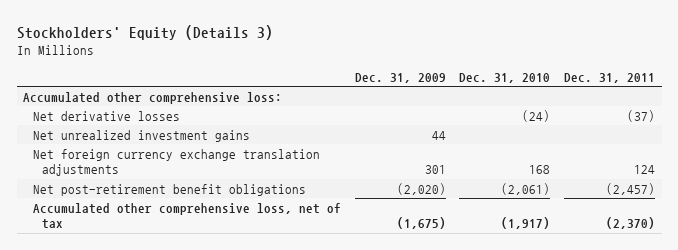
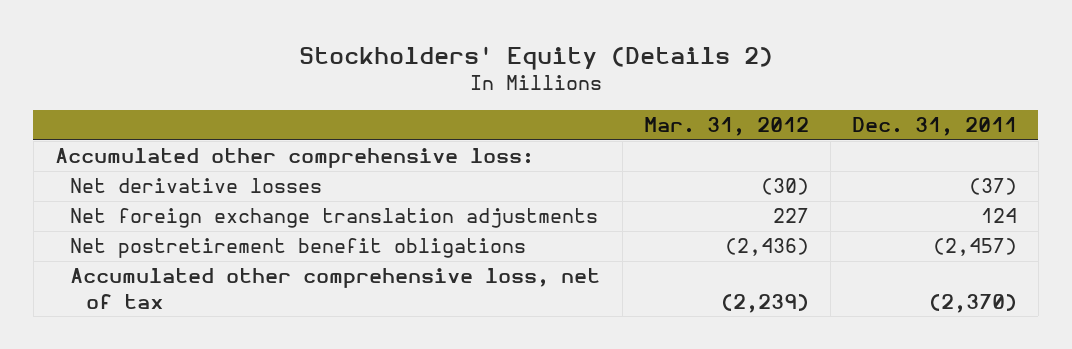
- Stockholders' Equity (Details 3)
+ Stockholders' Equity (Details 2)
- | Dec. 31, 2009 | Dec. 31, 2010 | Dec. 31, 2011
+ | Mar. 31, 2012 | Dec. 31, 2011
- Net unrealized investment gains | 44 | |
- Net foreign currency exchange translation adjustments | 301 | 168 | 124
- Net post-retirement benefit obligations | (2,020) | (2,061) | (2,457)
+ Net foreign exchange translation adjustments | 227 | 124
+ Net postretirement benefit obligations | (2,436) | (2,457)

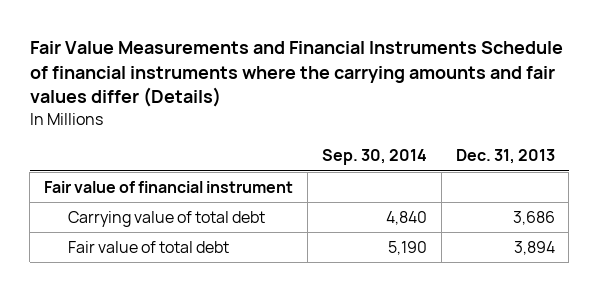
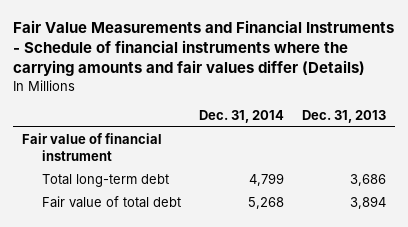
- Fair Value Measurements and Financial Instruments Schedule of financial instruments where the carrying amounts and fair values differ (Details)
+ Fair Value Measurements and Financial Instruments - Schedule of financial instruments where the carrying amounts and fair values differ (Details)
- | Sep. 30, 2014 | Dec. 31, 2013
+ | Dec. 31, 2014 | Dec. 31, 2013
- Carrying value of total debt | 4,840 | 3,686
+ Total long-term debt | 4,799 | 3,686

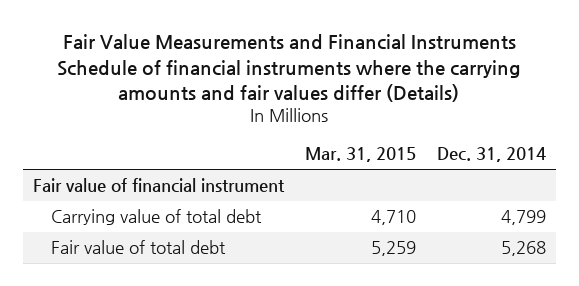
- Fair Value Measurements and Financial Instruments - Schedule of financial instruments where the carrying amounts and fair values differ (Details)
+ Fair Value Measurements and Financial Instruments Schedule of financial instruments where the carrying amounts and fair values differ (Details)
- | Dec. 31, 2014 | Dec. 31, 2013
+ | Mar. 31, 2015 | Dec. 31, 2014
- Total long-term debt | 4,799 | 3,686
+ Carrying value of total debt | 4,710 | 4,799

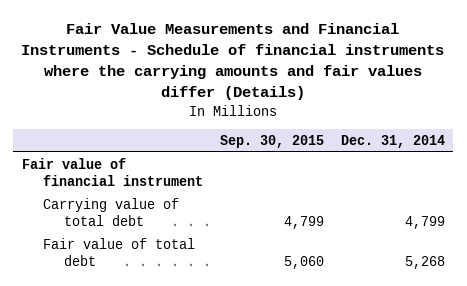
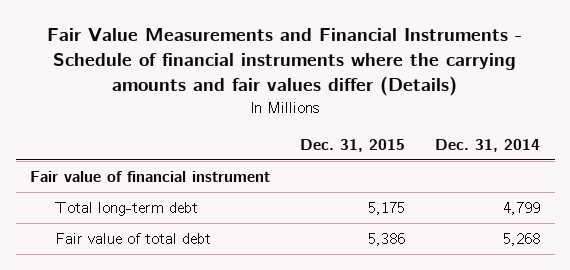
- | Sep. 30, 2015 | Dec. 31, 2014
+ | Dec. 31, 2015 | Dec. 31, 2014
- Carrying value of total debt | 4,799 | 4,799
+ Total long-term debt | 5,175 | 4,799

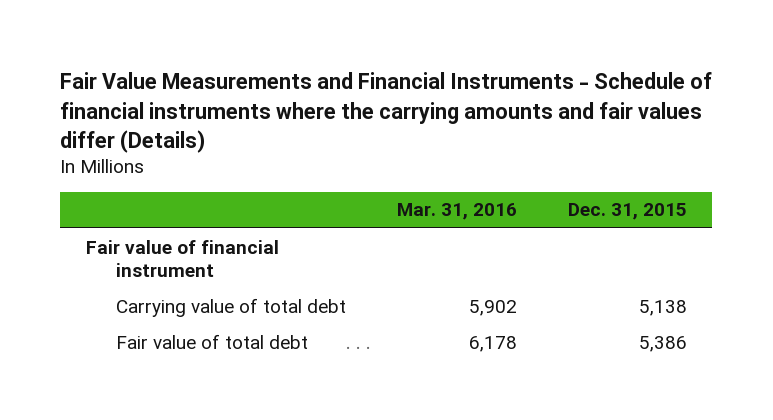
- | Dec. 31, 2015 | Dec. 31, 2014
+ | Mar. 31, 2016 | Dec. 31, 2015
- Total long-term debt | 5,175 | 4,799
+ Carrying value of total debt | 5,902 | 5,138

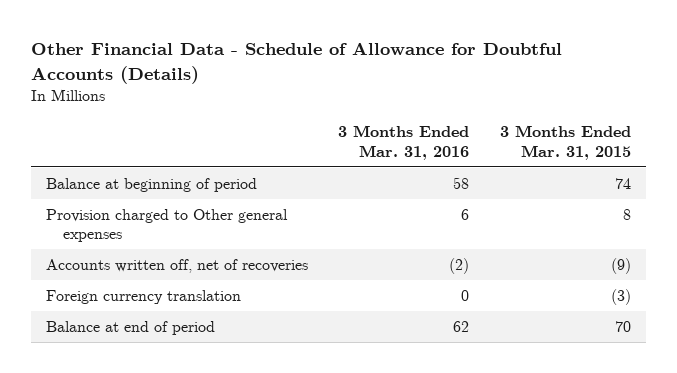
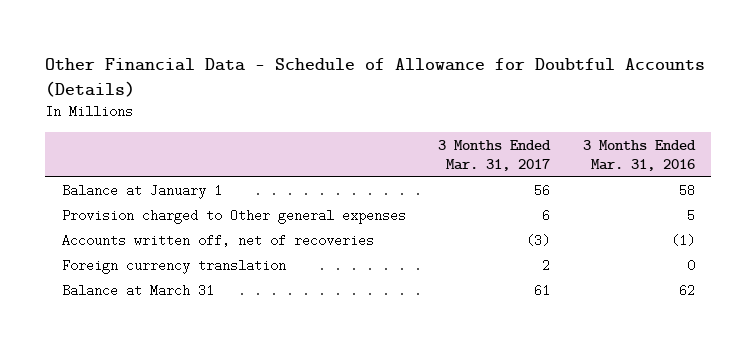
- | 3 Months Ended Mar. 31, 2016 | 3 Months Ended Mar. 31, 2015
+ | 3 Months Ended Mar. 31, 2017 | 3 Months Ended Mar. 31, 2016
- Balance at beginning of period | 58 | 74
- Provision charged to Other general expenses | 6 | 8
- Accounts written off, net of recoveries | (2) | (9)
+ Balance at January 1 | 56 | 58
+ Provision charged to Other general expenses | 6 | 5
+ Accounts written off, net of recoveries | (3) | (1)
- Balance at end of period | 62 | 70
+ Balance at March 31 | 61 | 62

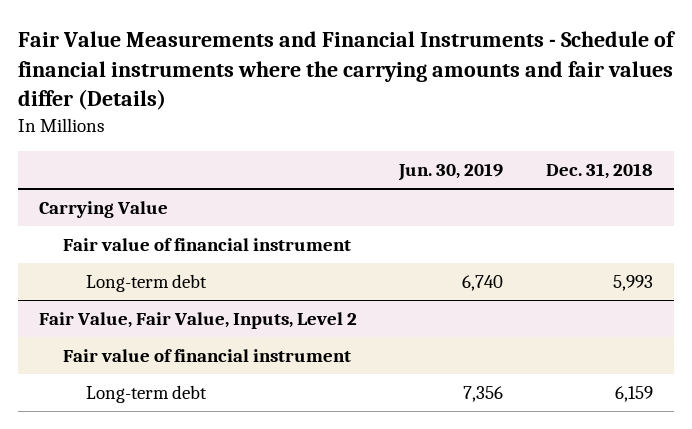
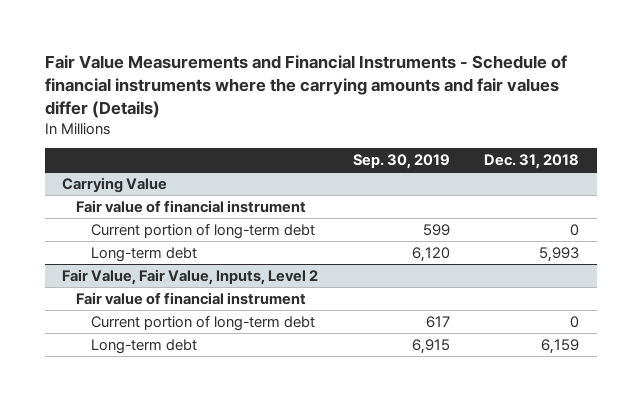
- | Jun. 30, 2019 | Dec. 31, 2018
+ | Sep. 30, 2019 | Dec. 31, 2018
@ Carrying Value
+ Current portion of long-term debt | 599 | 0
@ Fair Value, Fair Value, Inputs, Level 2
+ Current portion of long-term debt | 617 | 0

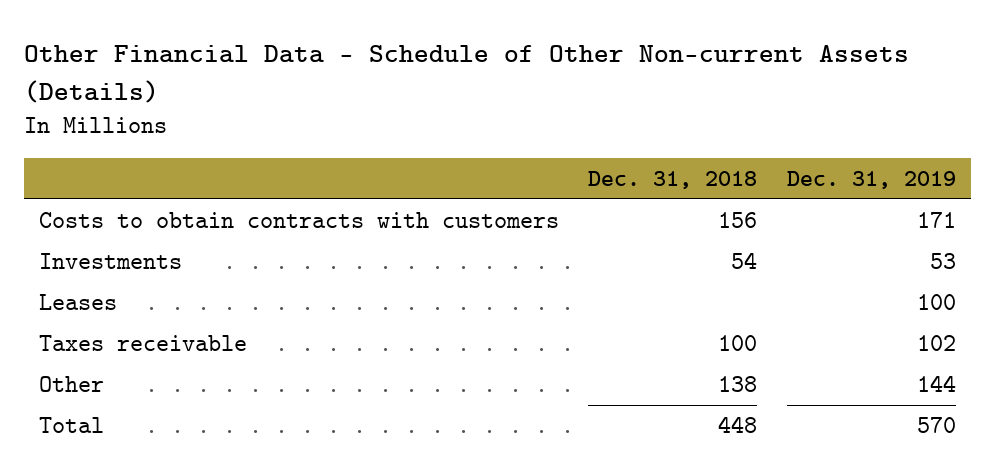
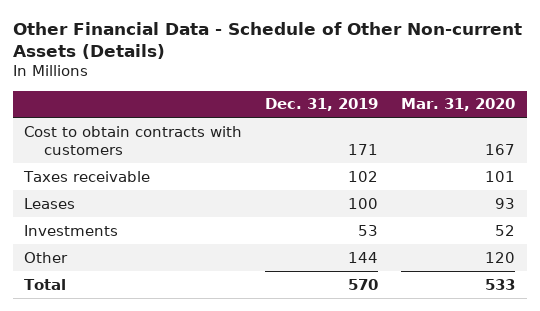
- | Dec. 31, 2018 | Dec. 31, 2019
+ | Dec. 31, 2019 | Mar. 31, 2020
- Costs to obtain contracts with customers | 156 | 171
+ Cost to obtain contracts with customers | 171 | 167
moved down: Leases | 100 | 93
moved down: Investments | 53 | 52

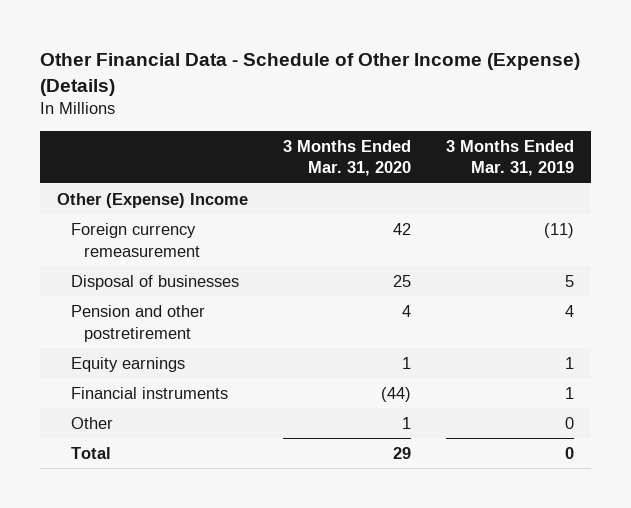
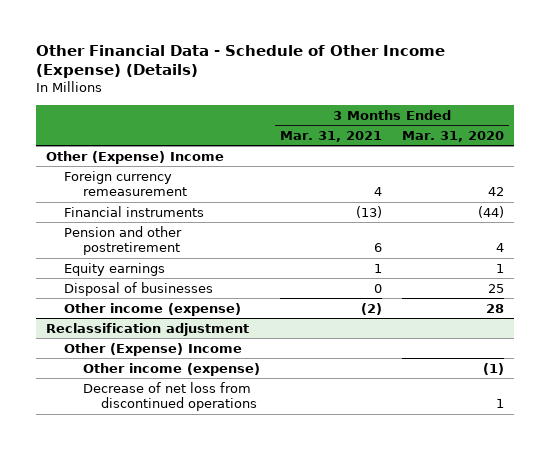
- | 3 Months Ended Mar. 31, 2020 | 3 Months Ended Mar. 31, 2019
+ | 3 Months Ended Mar. 31, 2021 | 3 Months Ended Mar. 31, 2020
moved up: Financial instruments | (13) | (44)
- Other | 1 | 0
- Total | 29 | 0
moved down: Disposal of businesses | 0 | 25
+ Other income (expense) | (2) | 28
+ Reclassification adjustment
+ Other (Expense) Income
+ Other income (expense) | | (1)
+ Decrease of net loss from discontinued operations | | 1

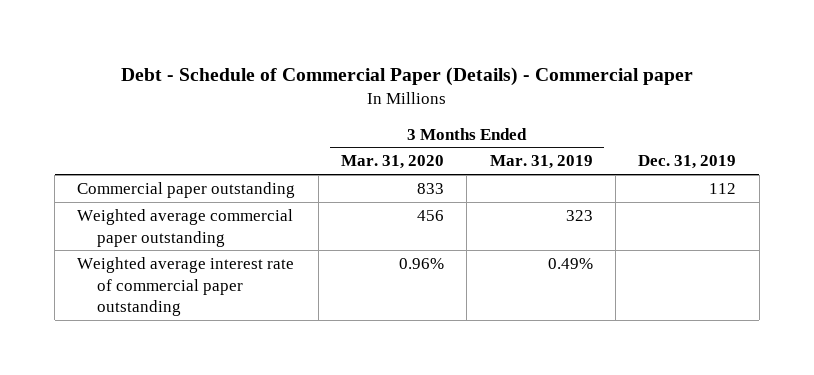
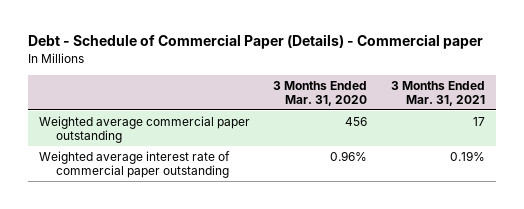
- | 3 Months Ended Mar. 31, 2020 | 3 Months Ended Mar. 31, 2019 | Dec. 31, 2019
+ | 3 Months Ended Mar. 31, 2020 | 3 Months Ended Mar. 31, 2021
- Commercial paper outstanding | 833 | | 112

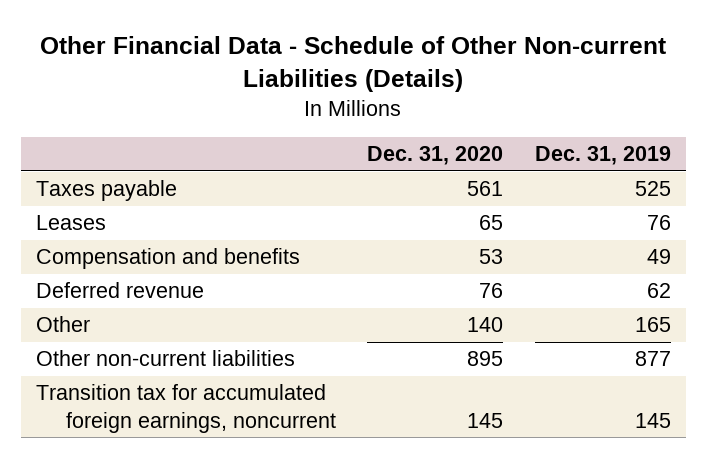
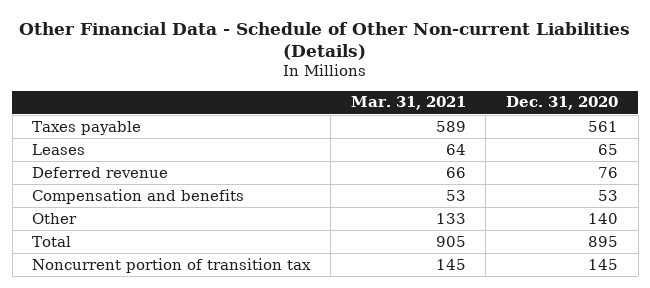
- | Dec. 31, 2020 | Dec. 31, 2019
+ | Mar. 31, 2021 | Dec. 31, 2020
moved down: Compensation and benefits | 53 | 53
- Other non-current liabilities | 895 | 877
- Transition tax for accumulated foreign earnings, noncurrent | 145 | 145
+ Total | 905 | 895
+ Noncurrent portion of transition tax | 145 | 145

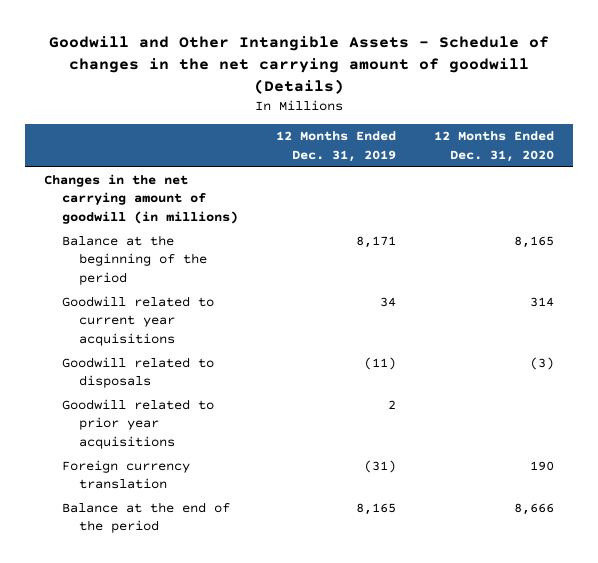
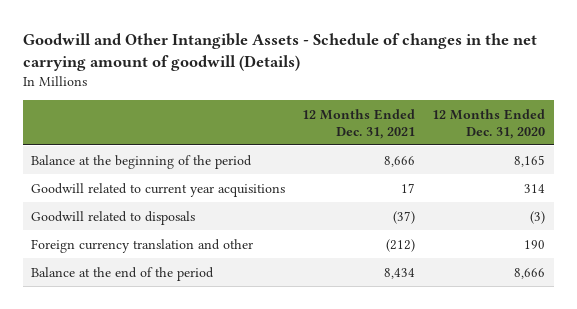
- | 12 Months Ended Dec. 31, 2019 | 12 Months Ended Dec. 31, 2020
+ | 12 Months Ended Dec. 31, 2021 | 12 Months Ended Dec. 31, 2020
- Changes in the net carrying amount of goodwill (in millions)
- Goodwill related to prior year acquisitions | 2 |
- Foreign currency translation | (31) | 190
+ Foreign currency translation and other | (212) | 190

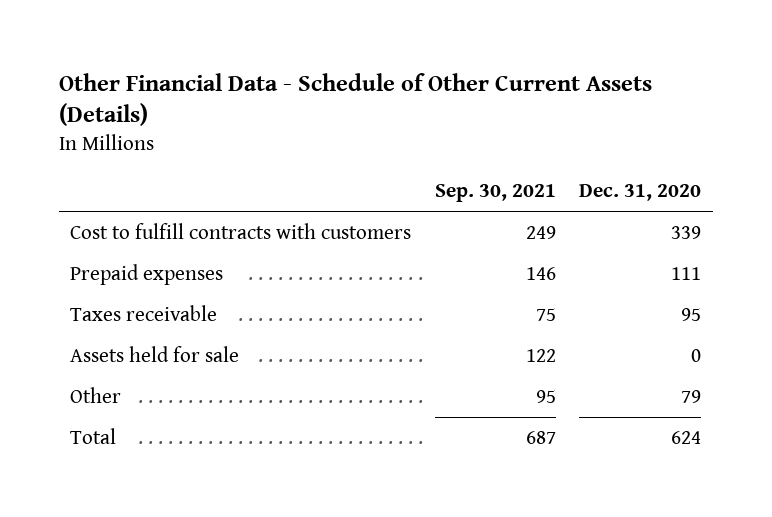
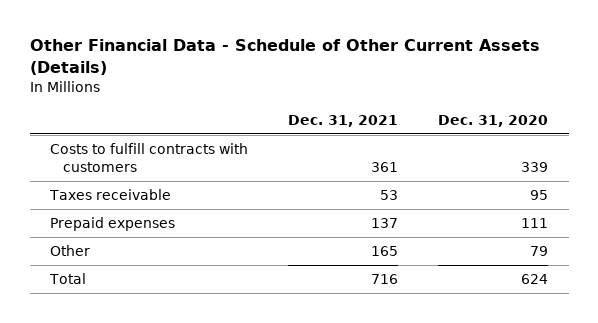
- | Sep. 30, 2021 | Dec. 31, 2020
+ | Dec. 31, 2021 | Dec. 31, 2020
- Cost to fulfill contracts with customers | 249 | 339
+ Costs to fulfill contracts with customers | 361 | 339
- Assets held for sale | 122 | 0
moved down: Prepaid expenses | 137 | 111

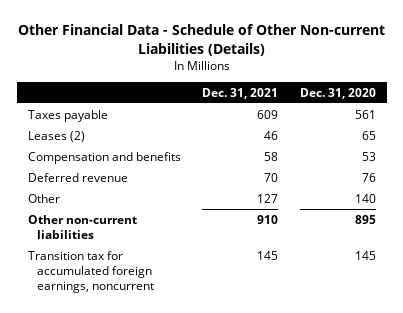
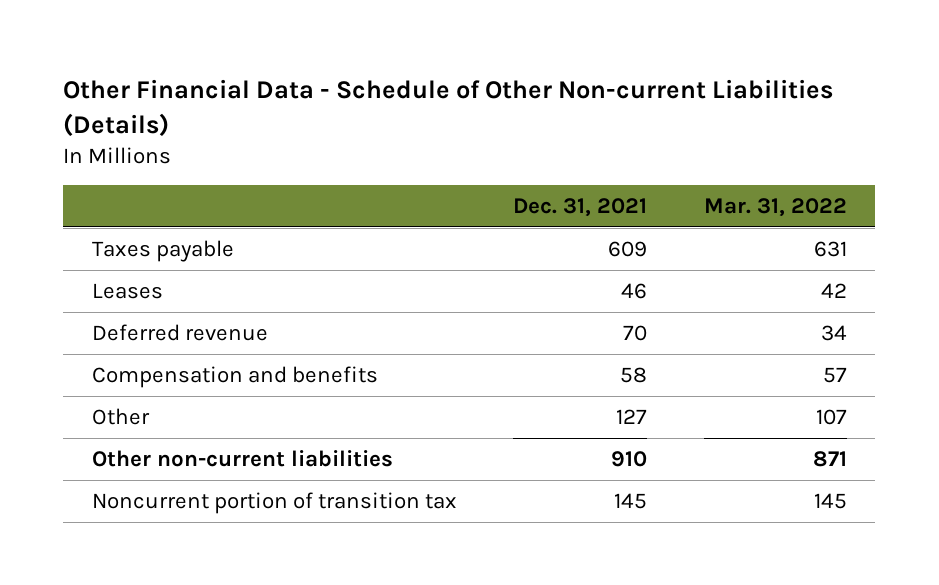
- | Dec. 31, 2021 | Dec. 31, 2020
+ | Dec. 31, 2021 | Mar. 31, 2022
- Leases (2) | 46 | 65
+ Leases | 46 | 42
moved down: Compensation and benefits | 58 | 57
- Transition tax for accumulated foreign earnings, noncurrent | 145 | 145
+ Noncurrent portion of transition tax | 145 | 145

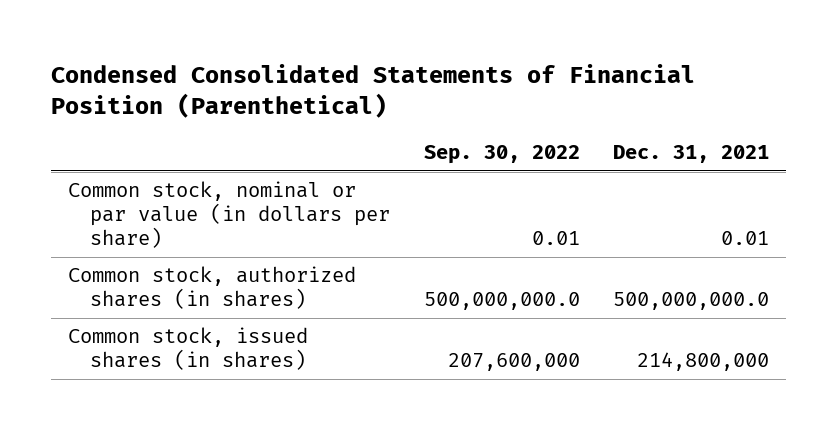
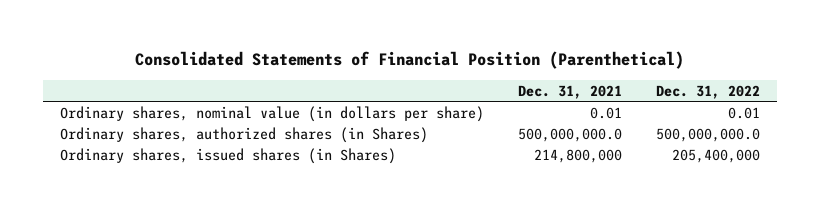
- Condensed Consolidated Statements of Financial Position (Parenthetical)
+ Consolidated Statements of Financial Position (Parenthetical)
- | Sep. 30, 2022 | Dec. 31, 2021
+ | Dec. 31, 2021 | Dec. 31, 2022
- Common stock, nominal or par value (in dollars per share) | 0.01 | 0.01
- Common stock, authorized shares (in shares) | 500,000,000.0 | 500,000,000.0
- Common stock, issued shares (in shares) | 207,600,000 | 214,800,000
+ Ordinary shares, nominal value (in dollars per share) | 0.01 | 0.01
+ Ordinary shares, authorized shares (in Shares) | 500,000,000.0 | 500,000,000.0
+ Ordinary shares, issued shares (in Shares) | 214,800,000 | 205,400,000

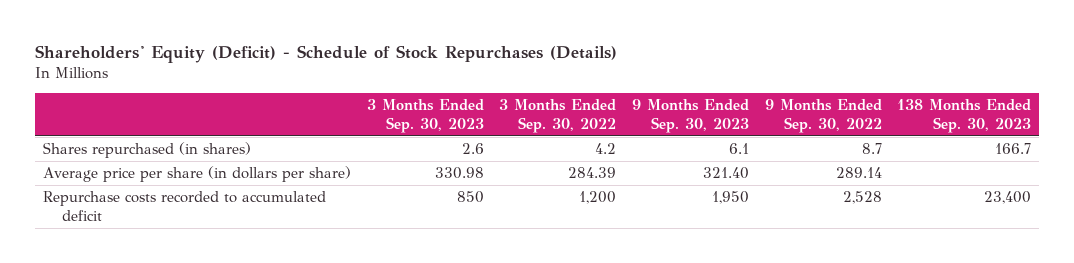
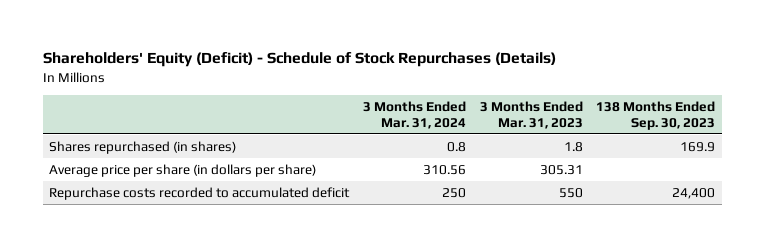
- | 3 Months Ended Sep. 30, 2023 | 3 Months Ended Sep. 30, 2022 | 9 Months Ended Sep. 30, 2023 | 9 Months Ended Sep. 30, 2022 | 138 Months Ended Sep. 30, 2023
+ | 3 Months Ended Mar. 31, 2024 | 3 Months Ended Mar. 31, 2023 | 138 Months Ended Sep. 30, 2023
- Shares repurchased (in shares) | 2.6 | 4.2 | 6.1 | 8.7 | 166.7
+ Shares repurchased (in shares) | 0.8 | 1.8 | 169.9
- Repurchase costs recorded to accumulated deficit | 850 | 1,200 | 1,950 | 2,528 | 23,400
+ Repurchase costs recorded to accumulated deficit | 250 | 550 | 24,400

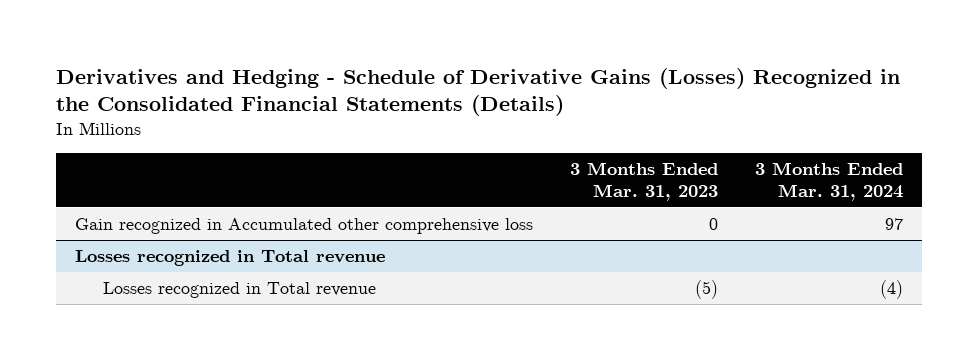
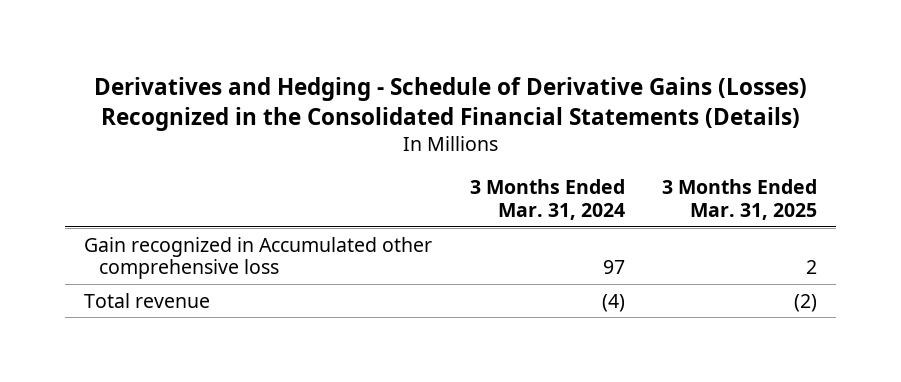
- | 3 Months Ended Mar. 31, 2023 | 3 Months Ended Mar. 31, 2024
+ | 3 Months Ended Mar. 31, 2024 | 3 Months Ended Mar. 31, 2025
- Losses recognized in Total revenue
- Losses recognized in Total revenue | (5) | (4)
+ Total revenue | (4) | (2)

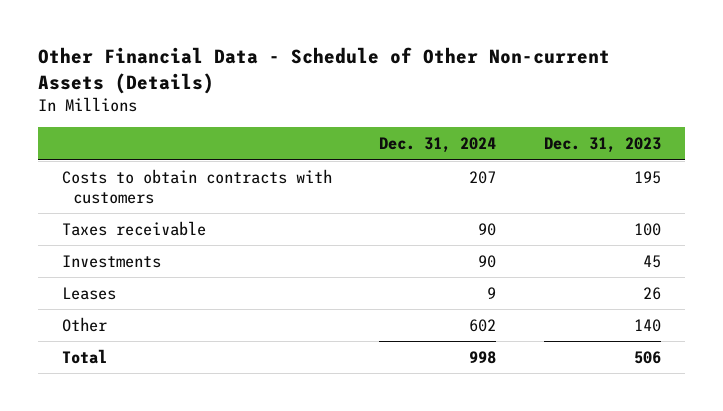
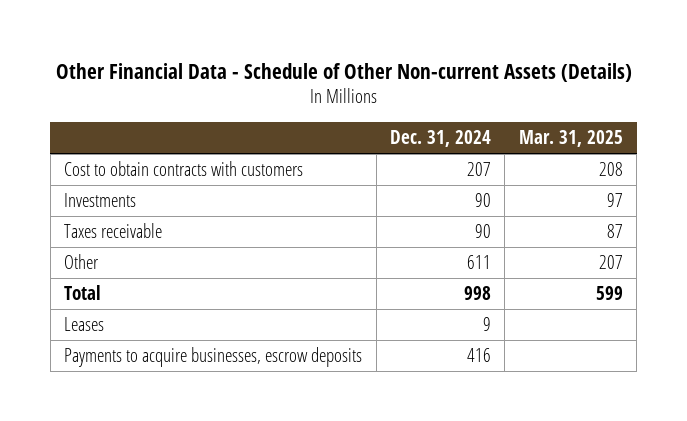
- | Dec. 31, 2024 | Dec. 31, 2023
+ | Dec. 31, 2024 | Mar. 31, 2025
- Costs to obtain contracts with customers | 207 | 195
+ Cost to obtain contracts with customers | 207 | 208
- Other | 602 | 140
moved down: Taxes receivable | 90 | 87
+ Other | 611 | 207
moved down: Leases | 9 |
+ Payments to acquire businesses, escrow deposits | 416 |

